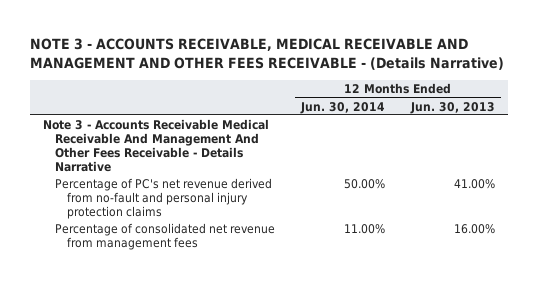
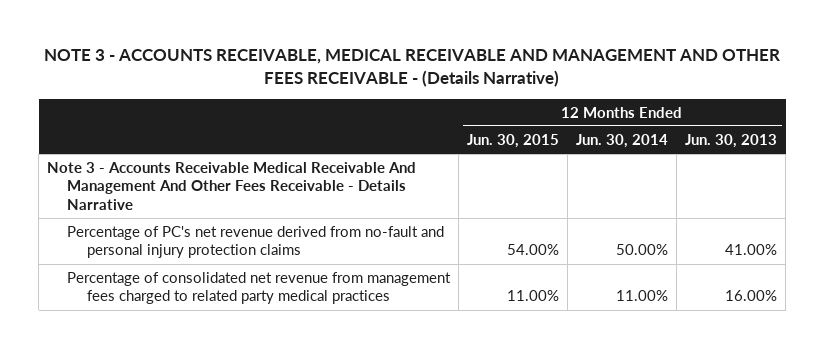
- | 12 Months Ended Jun. 30, 2014 | 12 Months Ended Jun. 30, 2013
+ | 12 Months Ended Jun. 30, 2015 | 12 Months Ended Jun. 30, 2014 | 12 Months Ended Jun. 30, 2013
- Percentage of consolidated net revenue from management fees | 11.00% | 16.00%
+ Percentage of consolidated net revenue from management fees charged to related party medical practices | 11.00% | 11.00% | 16.00%

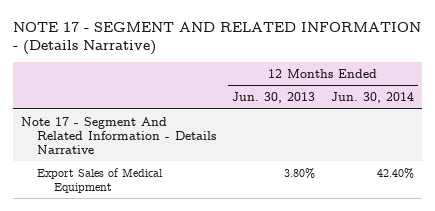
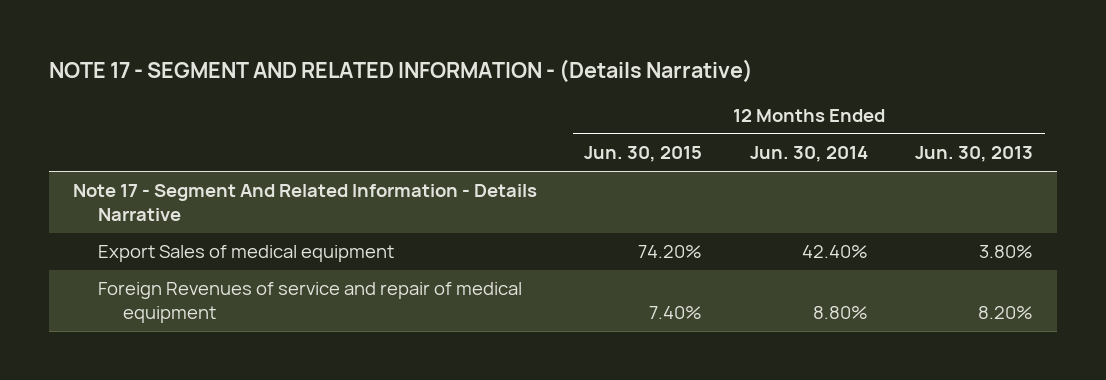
- | 12 Months Ended Jun. 30, 2013 | 12 Months Ended Jun. 30, 2014
+ | 12 Months Ended Jun. 30, 2015 | 12 Months Ended Jun. 30, 2014 | 12 Months Ended Jun. 30, 2013
- Export Sales of Medical Equipment | 3.80% | 42.40%
+ Export Sales of medical equipment | 74.20% | 42.40% | 3.80%
+ Foreign Revenues of service and repair of medical equipment | 7.40% | 8.80% | 8.20%

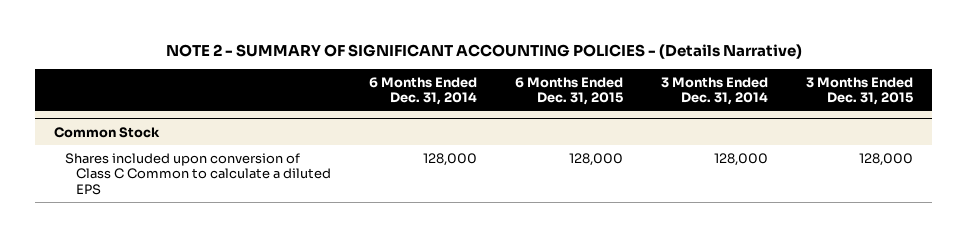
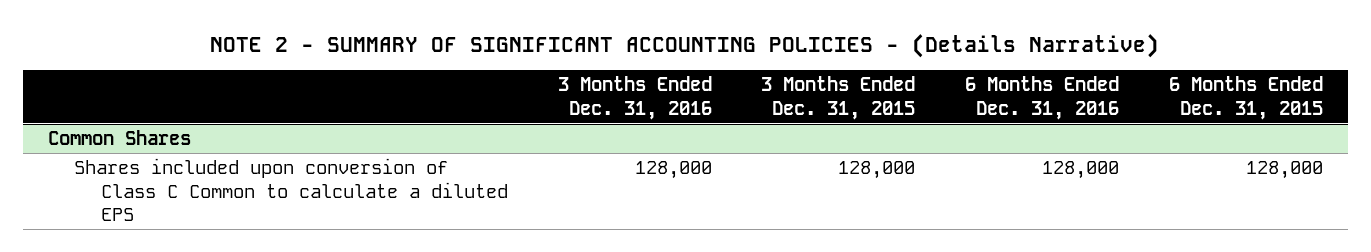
- | 6 Months Ended Dec. 31, 2014 | 6 Months Ended Dec. 31, 2015 | 3 Months Ended Dec. 31, 2014 | 3 Months Ended Dec. 31, 2015
+ | 3 Months Ended Dec. 31, 2016 | 3 Months Ended Dec. 31, 2015 | 6 Months Ended Dec. 31, 2016 | 6 Months Ended Dec. 31, 2015
- Common Stock
+ Common Shares

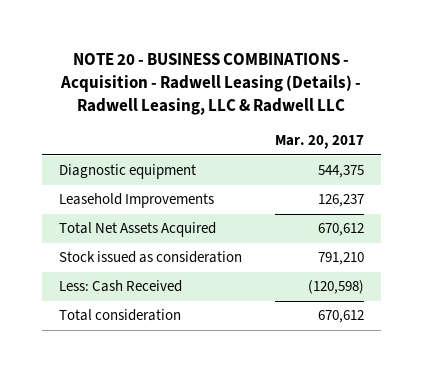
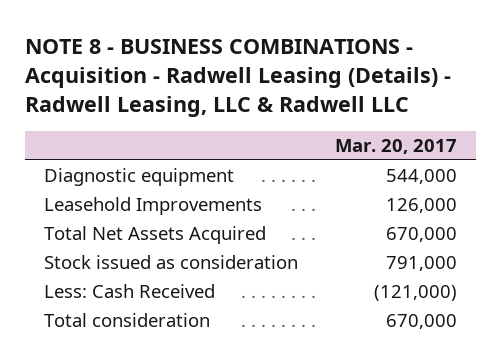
- NOTE 20 - BUSINESS COMBINATIONS - Acquisition - Radwell Leasing (Details) - Radwell Leasing, LLC & Radwell LLC
+ NOTE 8 - BUSINESS COMBINATIONS - Acquisition - Radwell Leasing (Details) - Radwell Leasing, LLC & Radwell LLC
- Diagnostic equipment | 544,375
- Leasehold Improvements | 126,237
- Total Net Assets Acquired | 670,612
- Stock issued as consideration | 791,210
- Less: Cash Received | (120,598)
- Total consideration | 670,612
+ Diagnostic equipment | 544,000
+ Leasehold Improvements | 126,000
+ Total Net Assets Acquired | 670,000
+ Stock issued as consideration | 791,000
+ Less: Cash Received | (121,000)
+ Total consideration | 670,000

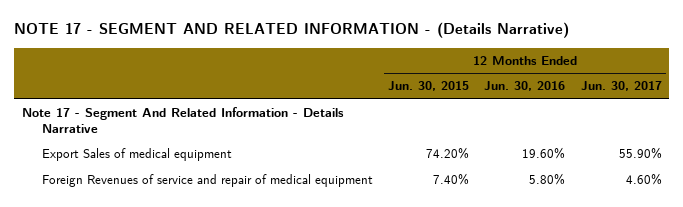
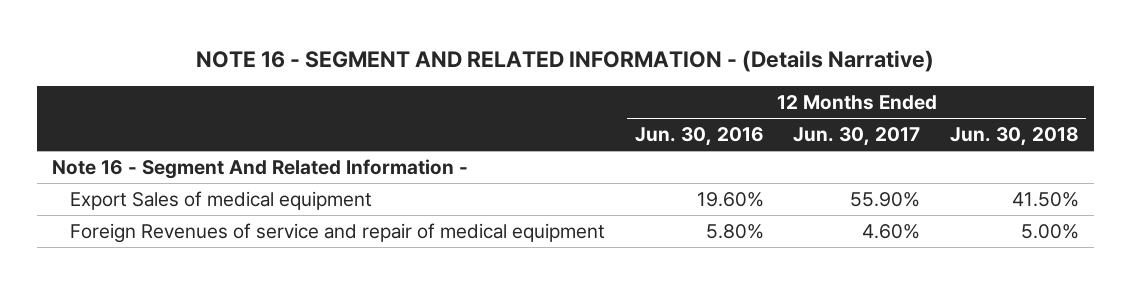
- NOTE 17 - SEGMENT AND RELATED INFORMATION - (Details Narrative)
+ NOTE 16 - SEGMENT AND RELATED INFORMATION - (Details Narrative)
- | 12 Months Ended Jun. 30, 2015 | 12 Months Ended Jun. 30, 2016 | 12 Months Ended Jun. 30, 2017
+ | 12 Months Ended Jun. 30, 2016 | 12 Months Ended Jun. 30, 2017 | 12 Months Ended Jun. 30, 2018
- Note 17 - Segment And Related Information - Details Narrative
+ Note 16 - Segment And Related Information -

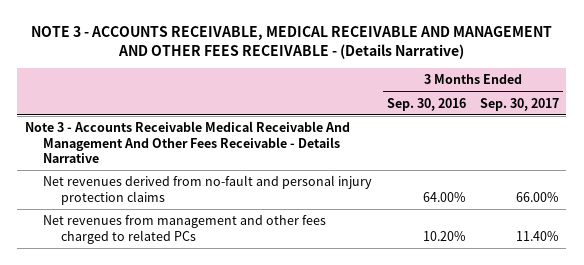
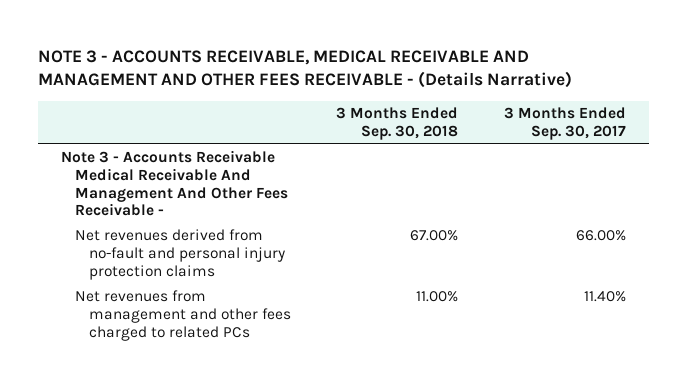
- | 3 Months Ended Sep. 30, 2016 | 3 Months Ended Sep. 30, 2017
+ | 3 Months Ended Sep. 30, 2018 | 3 Months Ended Sep. 30, 2017
- Note 3 - Accounts Receivable Medical Receivable And Management And Other Fees Receivable - Details Narrative
+ Note 3 - Accounts Receivable Medical Receivable And Management And Other Fees Receivable -

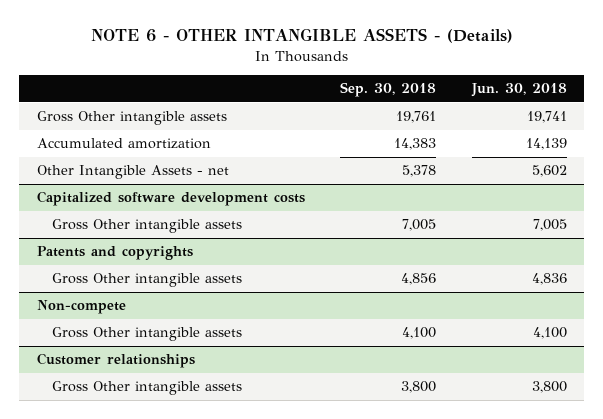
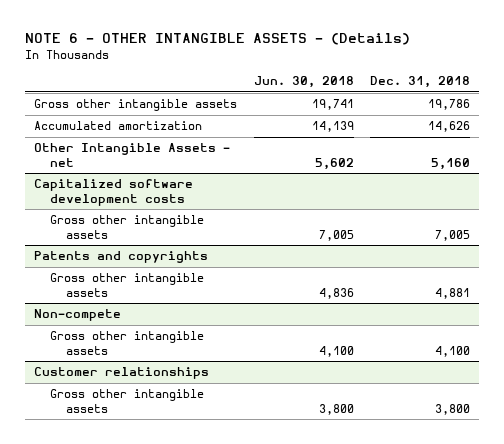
- | Sep. 30, 2018 | Jun. 30, 2018
+ | Jun. 30, 2018 | Dec. 31, 2018
- Gross Other intangible assets | 19,761 | 19,741
+ Gross other intangible assets | 19,741 | 19,786
@ Capitalized software development costs
- Gross Other intangible assets | 7,005 | 7,005
+ Gross other intangible assets | 7,005 | 7,005
@ Patents and copyrights
- Gross Other intangible assets | 4,856 | 4,836
+ Gross other intangible assets | 4,836 | 4,881
@ Non-compete
- Gross Other intangible assets | 4,100 | 4,100
+ Gross other intangible assets | 4,100 | 4,100
@ Customer relationships
- Gross Other intangible assets | 3,800 | 3,800
+ Gross other intangible assets | 3,800 | 3,800

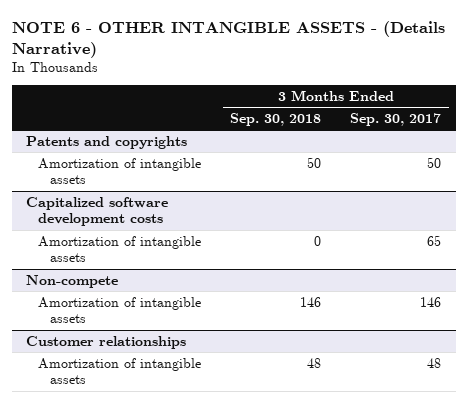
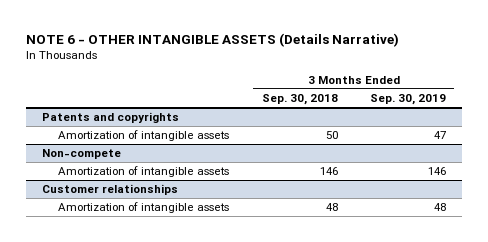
- NOTE 6 - OTHER INTANGIBLE ASSETS - (Details Narrative)
+ NOTE 6 - OTHER INTANGIBLE ASSETS (Details Narrative)
- | 3 Months Ended Sep. 30, 2018 | 3 Months Ended Sep. 30, 2017
+ | 3 Months Ended Sep. 30, 2018 | 3 Months Ended Sep. 30, 2019
- Capitalized software development costs
- Amortization of intangible assets | 0 | 65

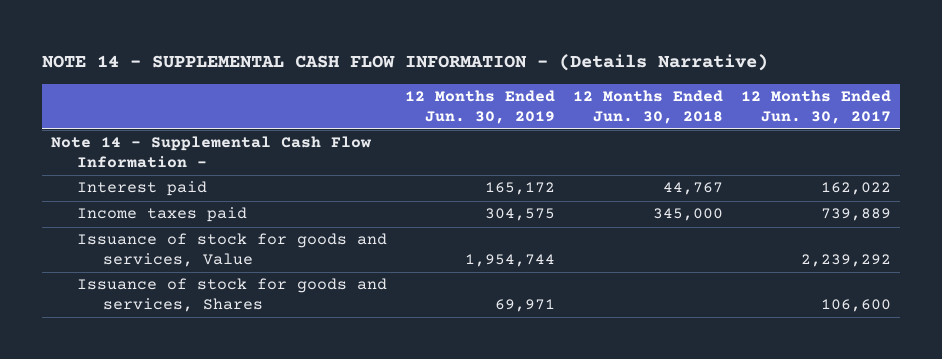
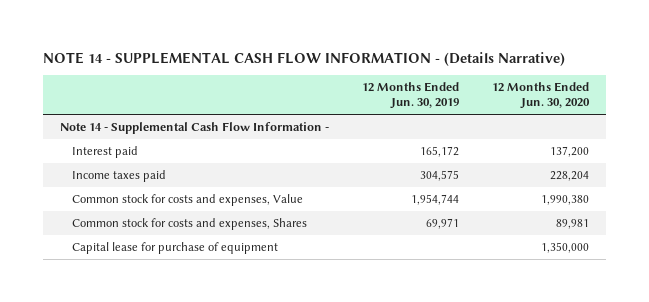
- | 12 Months Ended Jun. 30, 2019 | 12 Months Ended Jun. 30, 2018 | 12 Months Ended Jun. 30, 2017
+ | 12 Months Ended Jun. 30, 2019 | 12 Months Ended Jun. 30, 2020
- Issuance of stock for goods and services, Value | 1,954,744 | | 2,239,292
- Issuance of stock for goods and services, Shares | 69,971 | | 106,600
+ Common stock for costs and expenses, Value | 1,954,744 | 1,990,380
+ Common stock for costs and expenses, Shares | 69,971 | 89,981
+ Capital lease for purchase of equipment | | 1,350,000

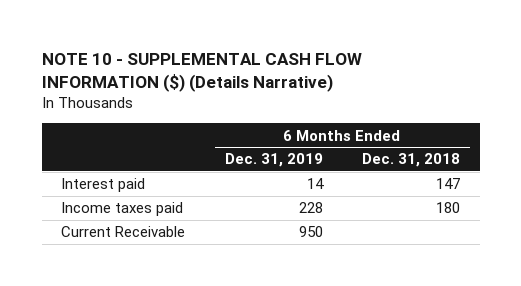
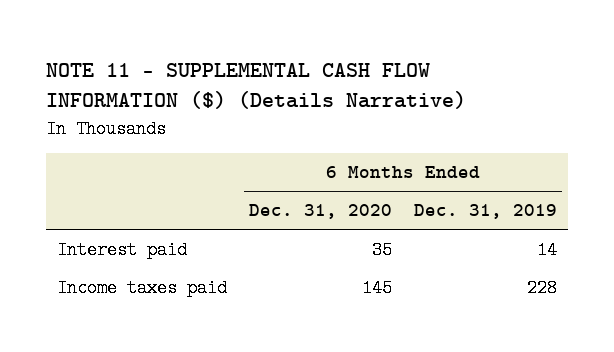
- NOTE 10 - SUPPLEMENTAL CASH FLOW INFORMATION ($) (Details Narrative)
+ NOTE 11 - SUPPLEMENTAL CASH FLOW INFORMATION ($) (Details Narrative)
- | 6 Months Ended Dec. 31, 2019 | 6 Months Ended Dec. 31, 2018
+ | 6 Months Ended Dec. 31, 2020 | 6 Months Ended Dec. 31, 2019
- Current Receivable | 950 |

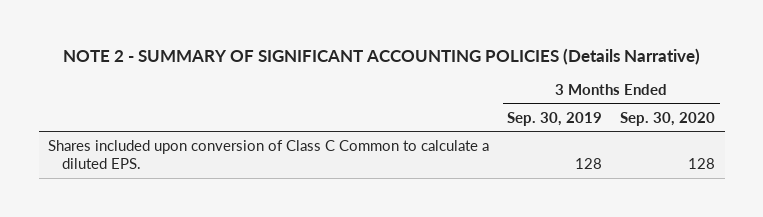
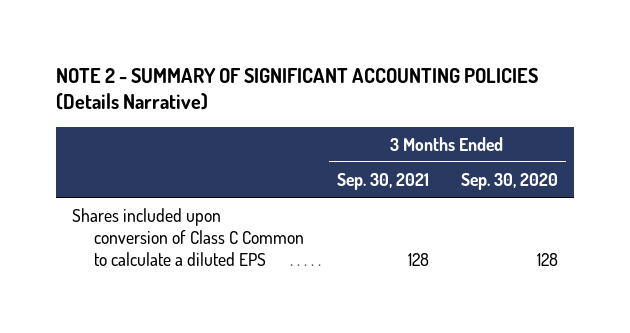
- | 3 Months Ended Sep. 30, 2019 | 3 Months Ended Sep. 30, 2020
+ | 3 Months Ended Sep. 30, 2021 | 3 Months Ended Sep. 30, 2020
- Shares included upon conversion of Class C Common to calculate a diluted EPS. | 128 | 128
+ Shares included upon conversion of Class C Common to calculate a diluted EPS | 128 | 128

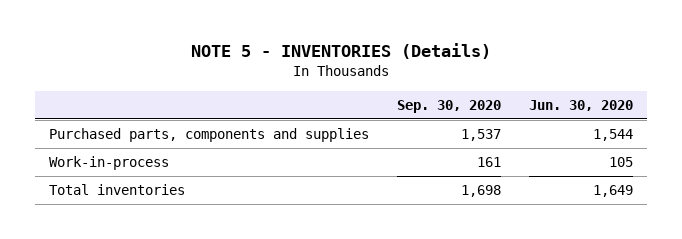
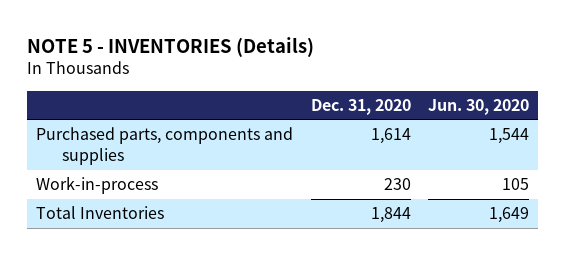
- | Sep. 30, 2020 | Jun. 30, 2020
+ | Dec. 31, 2020 | Jun. 30, 2020
- Total inventories | 1,698 | 1,649
+ Total Inventories | 1,844 | 1,649

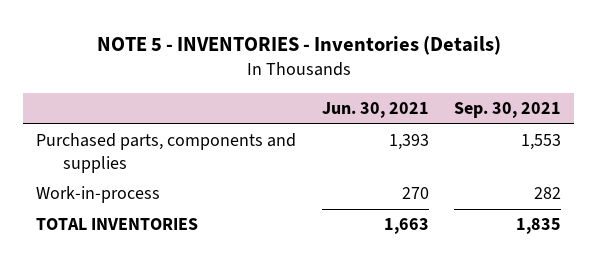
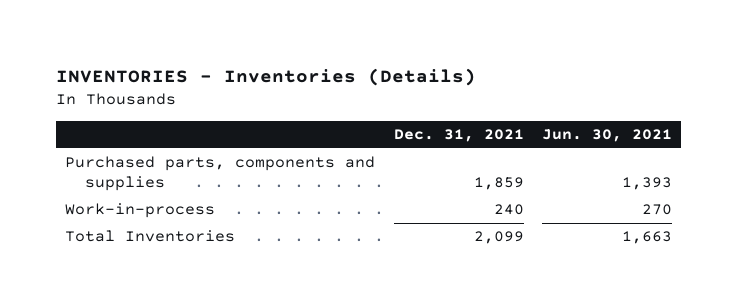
- NOTE 5 - INVENTORIES - Inventories (Details)
+ INVENTORIES - Inventories (Details)
- | Jun. 30, 2021 | Sep. 30, 2021
+ | Dec. 31, 2021 | Jun. 30, 2021
- TOTAL INVENTORIES | 1,663 | 1,835
+ Total Inventories | 2,099 | 1,663

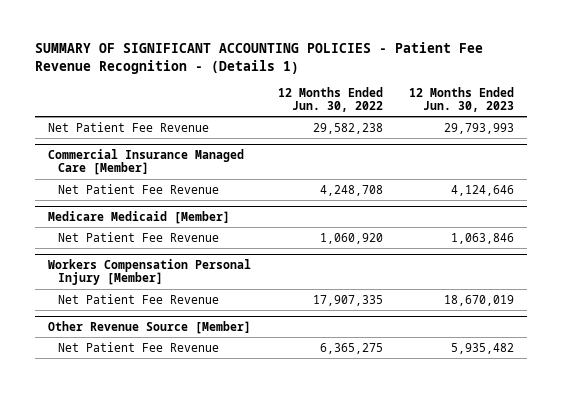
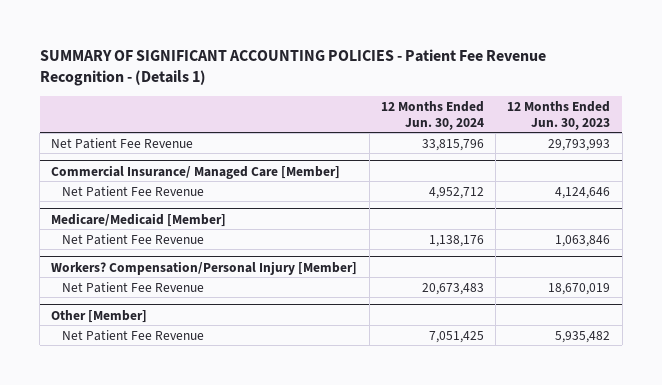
- | 12 Months Ended Jun. 30, 2022 | 12 Months Ended Jun. 30, 2023
+ | 12 Months Ended Jun. 30, 2024 | 12 Months Ended Jun. 30, 2023
- Commercial Insurance Managed Care [Member]
+ Commercial Insurance/ Managed Care [Member]
- Medicare Medicaid [Member]
+ Medicare/Medicaid [Member]
- Workers Compensation Personal Injury [Member]
+ Workers? Compensation/Personal Injury [Member]
- Other Revenue Source [Member]
+ Other [Member]

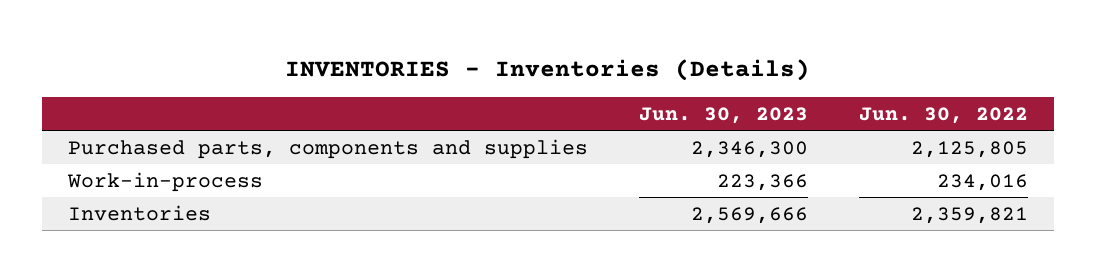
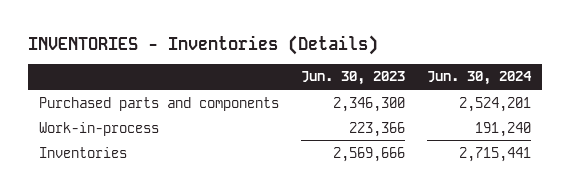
- | Jun. 30, 2023 | Jun. 30, 2022
+ | Jun. 30, 2023 | Jun. 30, 2024
- Purchased parts, components and supplies | 2,346,300 | 2,125,805
+ Purchased parts and components | 2,346,300 | 2,524,201

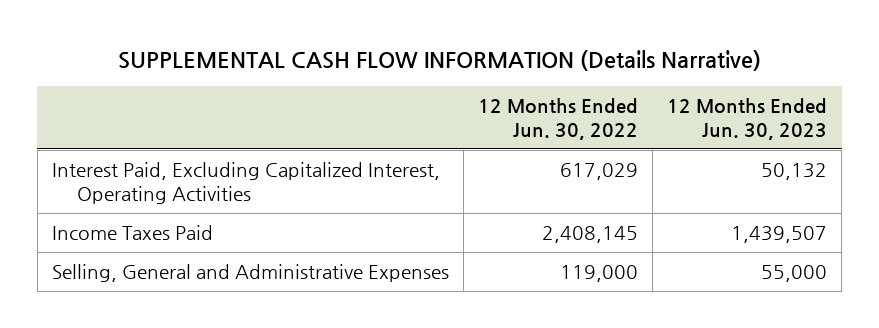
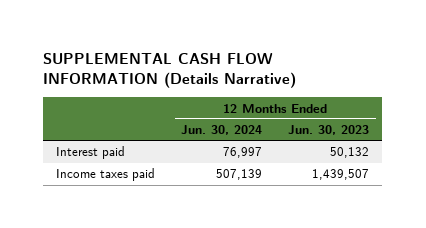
- | 12 Months Ended Jun. 30, 2022 | 12 Months Ended Jun. 30, 2023
+ | 12 Months Ended Jun. 30, 2024 | 12 Months Ended Jun. 30, 2023
- Interest Paid, Excluding Capitalized Interest, Operating Activities | 617,029 | 50,132
- Income Taxes Paid | 2,408,145 | 1,439,507
- Selling, General and Administrative Expenses | 119,000 | 55,000
+ Interest paid | 76,997 | 50,132
+ Income taxes paid | 507,139 | 1,439,507

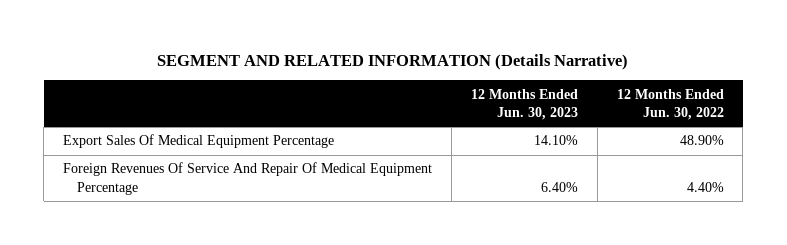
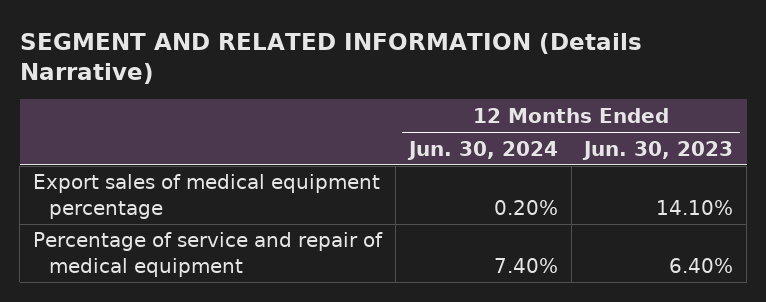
- | 12 Months Ended Jun. 30, 2023 | 12 Months Ended Jun. 30, 2022
+ | 12 Months Ended Jun. 30, 2024 | 12 Months Ended Jun. 30, 2023
- Export Sales Of Medical Equipment Percentage | 14.10% | 48.90%
- Foreign Revenues Of Service And Repair Of Medical Equipment Percentage | 6.40% | 4.40%
+ Export sales of medical equipment percentage | 0.20% | 14.10%
+ Percentage of service and repair of medical equipment | 7.40% | 6.40%

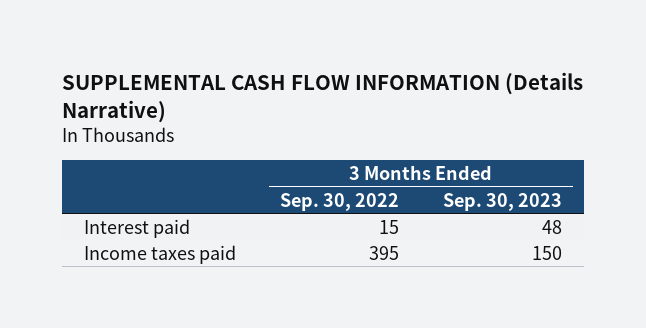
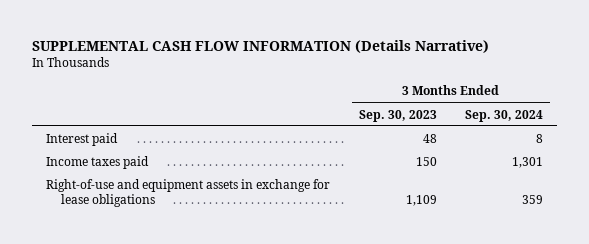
- | 3 Months Ended Sep. 30, 2022 | 3 Months Ended Sep. 30, 2023
+ | 3 Months Ended Sep. 30, 2023 | 3 Months Ended Sep. 30, 2024
+ Right-of-use and equipment assets in exchange for lease obligations | 1,109 | 359

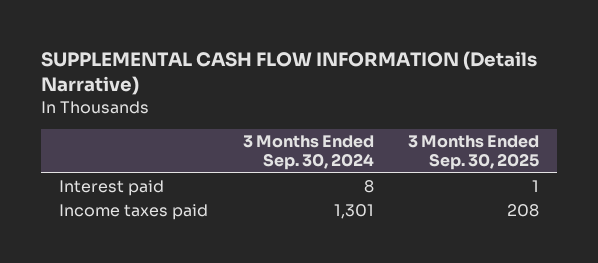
- | 3 Months Ended Sep. 30, 2023 | 3 Months Ended Sep. 30, 2024
+ | 3 Months Ended Sep. 30, 2024 | 3 Months Ended Sep. 30, 2025
- Right-of-use and equipment assets in exchange for lease obligations | 1,109 | 359

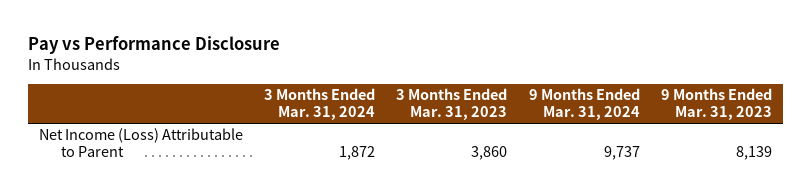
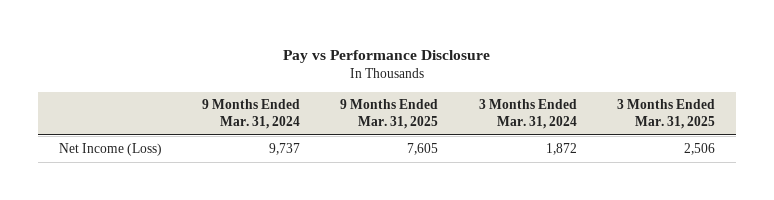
- | 3 Months Ended Mar. 31, 2024 | 3 Months Ended Mar. 31, 2023 | 9 Months Ended Mar. 31, 2024 | 9 Months Ended Mar. 31, 2023
+ | 9 Months Ended Mar. 31, 2024 | 9 Months Ended Mar. 31, 2025 | 3 Months Ended Mar. 31, 2024 | 3 Months Ended Mar. 31, 2025
- Net Income (Loss) Attributable to Parent | 1,872 | 3,860 | 9,737 | 8,139
+ Net Income (Loss) | 9,737 | 7,605 | 1,872 | 2,506

